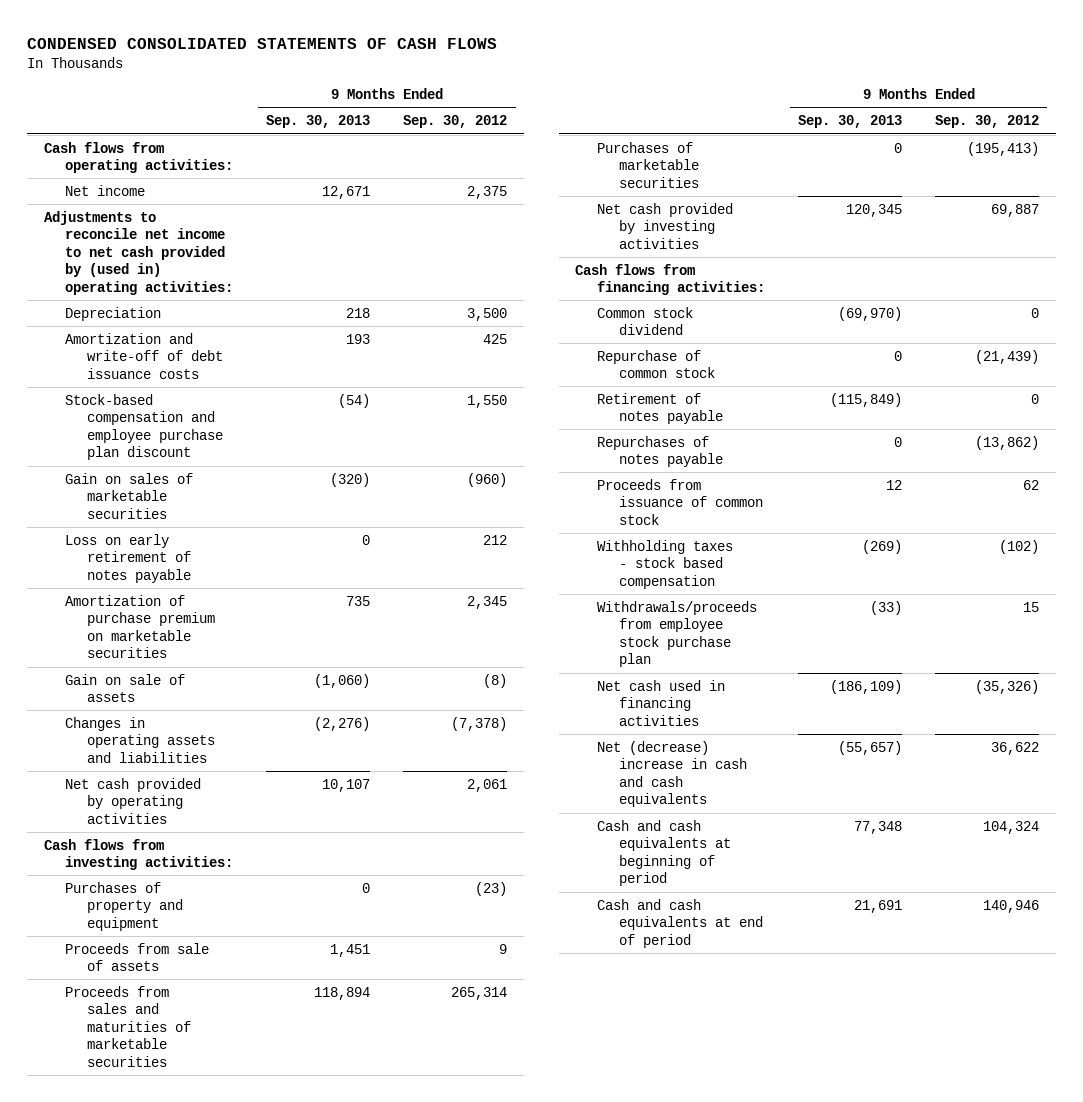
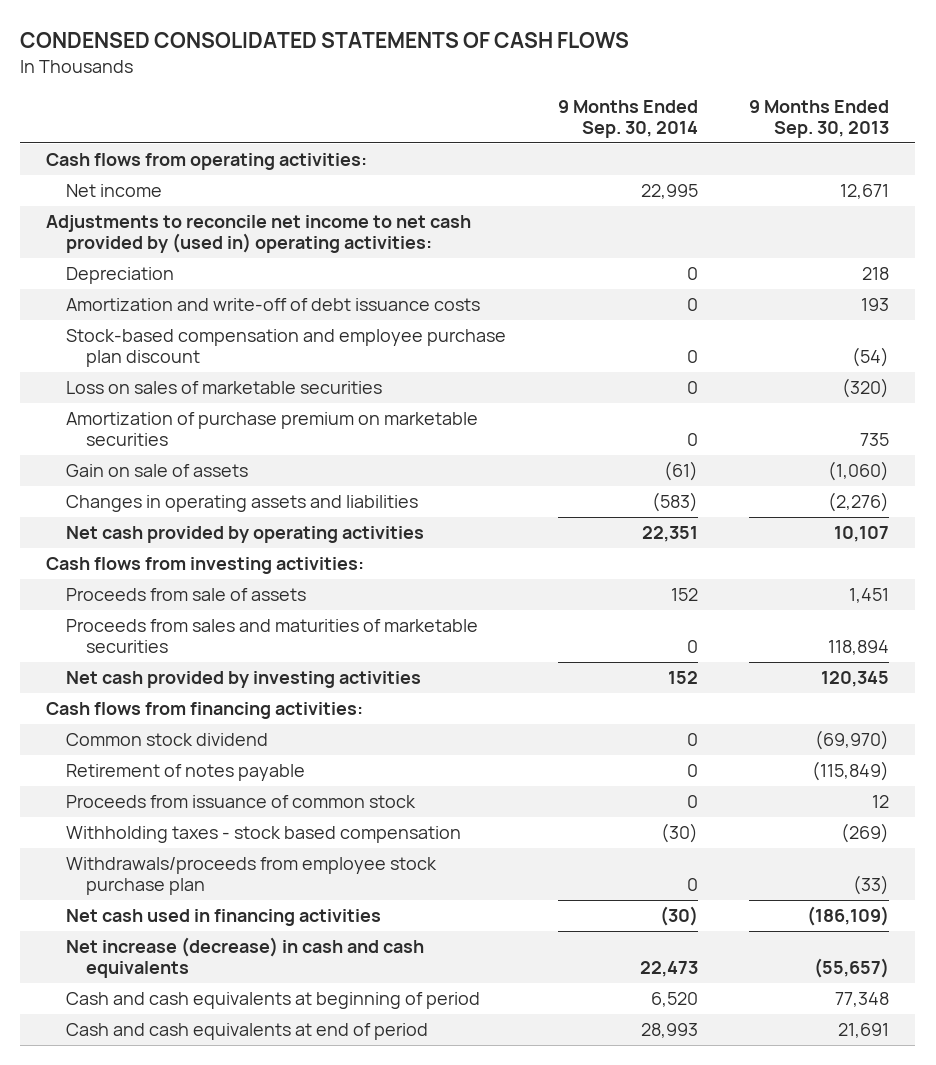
- | 9 Months Ended Sep. 30, 2013 | 9 Months Ended Sep. 30, 2012
+ | 9 Months Ended Sep. 30, 2014 | 9 Months Ended Sep. 30, 2013
- Gain on sales of marketable securities | (320) | (960)
- Loss on early retirement of notes payable | 0 | 212
+ Loss on sales of marketable securities | 0 | (320)
- Purchases of property and equipment | 0 | (23)
- Purchases of marketable securities | 0 | (195,413)
- Repurchase of common stock | 0 | (21,439)
- Repurchases of notes payable | 0 | (13,862)
- Net (decrease) increase in cash and cash equivalents | (55,657) | 36,622
+ Net increase (decrease) in cash and cash equivalents | 22,473 | (55,657)

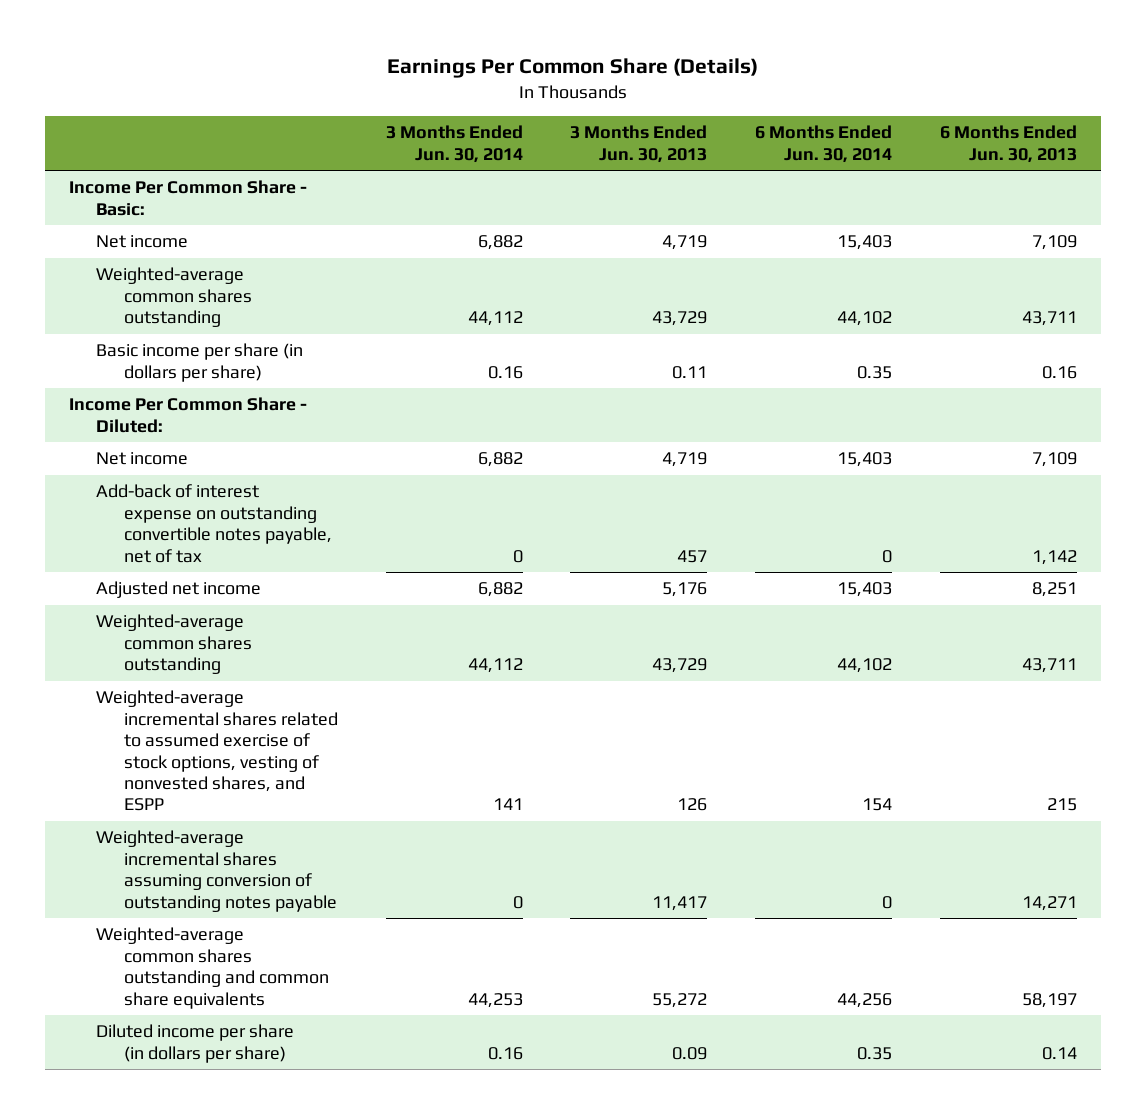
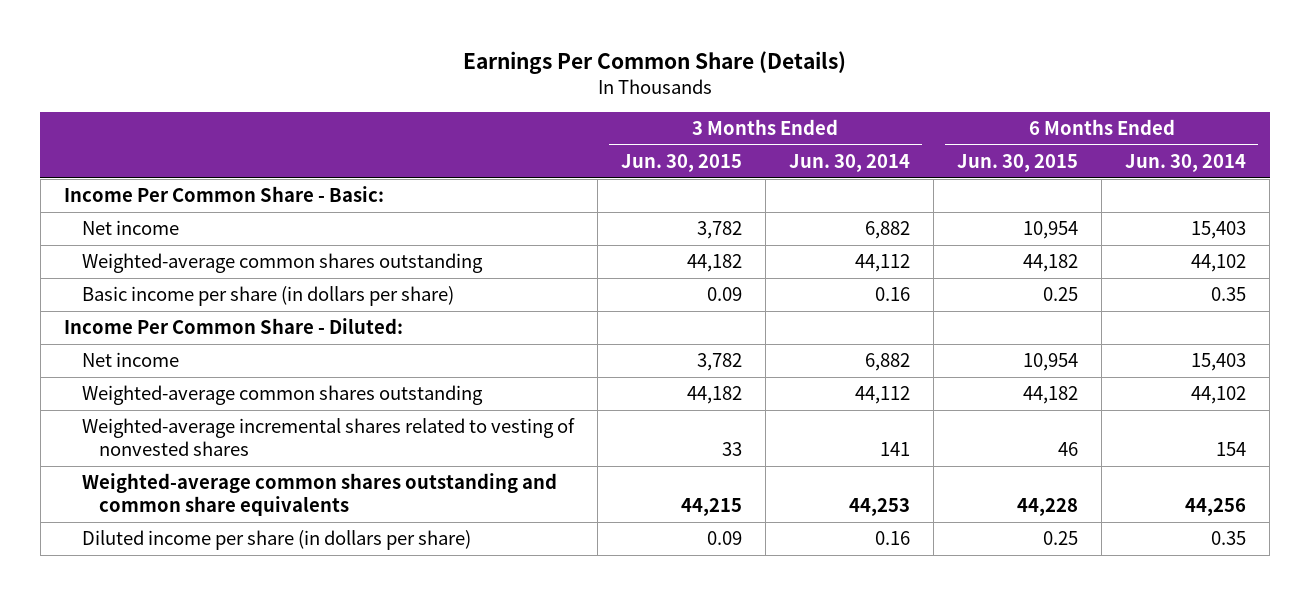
- | 3 Months Ended Jun. 30, 2014 | 3 Months Ended Jun. 30, 2013 | 6 Months Ended Jun. 30, 2014 | 6 Months Ended Jun. 30, 2013
+ | 3 Months Ended Jun. 30, 2015 | 3 Months Ended Jun. 30, 2014 | 6 Months Ended Jun. 30, 2015 | 6 Months Ended Jun. 30, 2014
- Add-back of interest expense on outstanding convertible notes payable, net of tax | 0 | 457 | 0 | 1,142
- Adjusted net income | 6,882 | 5,176 | 15,403 | 8,251
- Weighted-average incremental shares related to assumed exercise of stock options, vesting of nonvested shares, and ESPP | 141 | 126 | 154 | 215
- Weighted-average incremental shares assuming conversion of outstanding notes payable | 0 | 11,417 | 0 | 14,271
+ Weighted-average incremental shares related to vesting of nonvested shares | 33 | 141 | 46 | 154

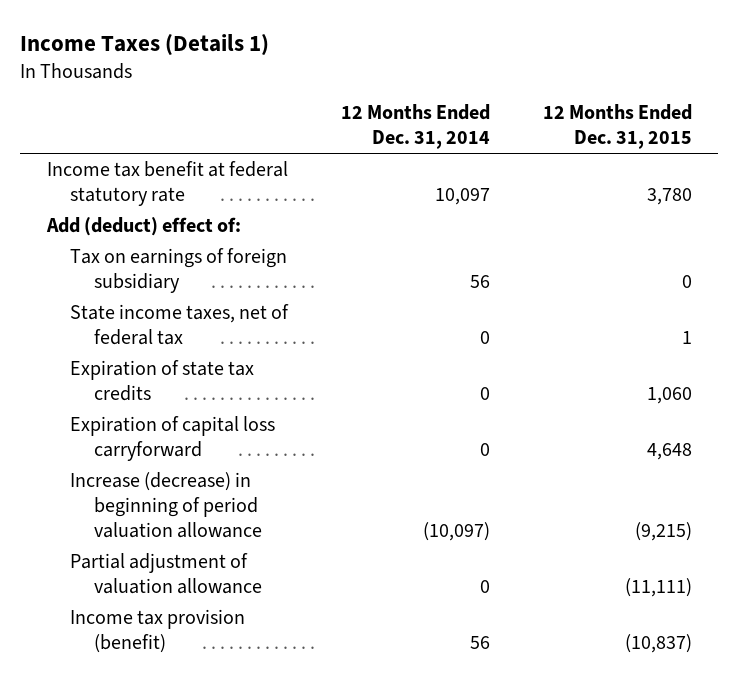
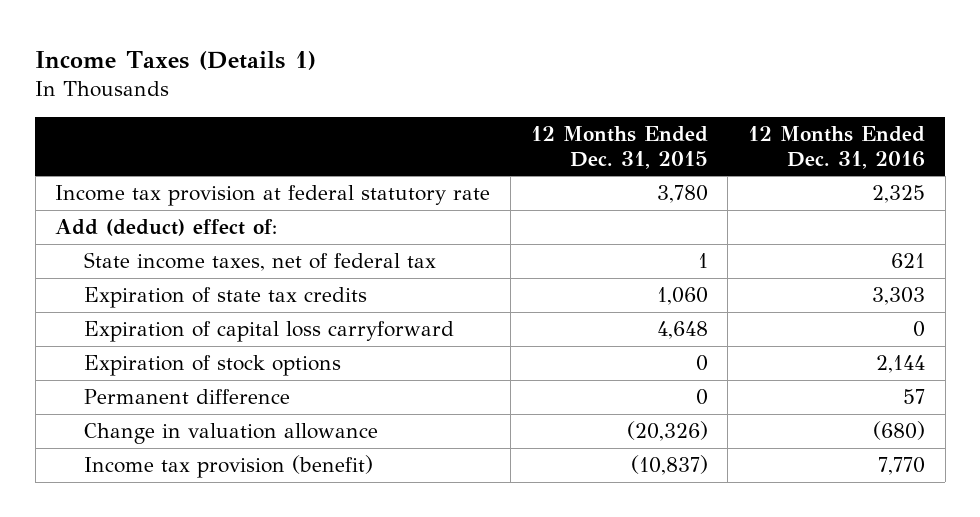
- | 12 Months Ended Dec. 31, 2014 | 12 Months Ended Dec. 31, 2015
+ | 12 Months Ended Dec. 31, 2015 | 12 Months Ended Dec. 31, 2016
- Income tax benefit at federal statutory rate | 10,097 | 3,780
+ Income tax provision at federal statutory rate | 3,780 | 2,325
- Tax on earnings of foreign subsidiary | 56 | 0
- Increase (decrease) in beginning of period valuation allowance | (10,097) | (9,215)
- Partial adjustment of valuation allowance | 0 | (11,111)
+ Expiration of stock options | 0 | 2,144
+ Permanent difference | 0 | 57
+ Change in valuation allowance | (20,326) | (680)

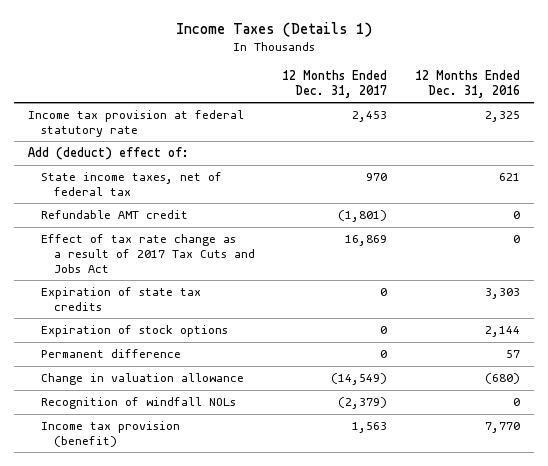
- | 12 Months Ended Dec. 31, 2015 | 12 Months Ended Dec. 31, 2016
+ | 12 Months Ended Dec. 31, 2017 | 12 Months Ended Dec. 31, 2016
+ Refundable AMT credit | (1,801) | 0
+ Effect of tax rate change as a result of 2017 Tax Cuts and Jobs Act | 16,869 | 0
- Expiration of capital loss carryforward | 4,648 | 0
+ Recognition of windfall NOLs | (2,379) | 0

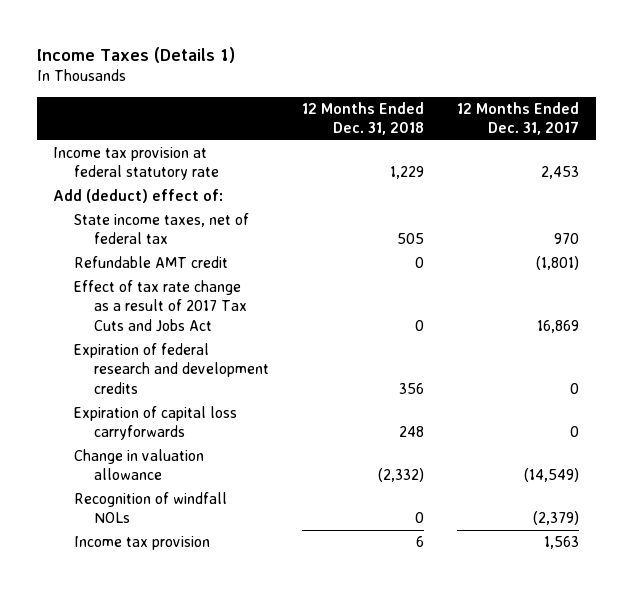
- | 12 Months Ended Dec. 31, 2017 | 12 Months Ended Dec. 31, 2016
+ | 12 Months Ended Dec. 31, 2018 | 12 Months Ended Dec. 31, 2017
- Expiration of state tax credits | 0 | 3,303
- Expiration of stock options | 0 | 2,144
- Permanent difference | 0 | 57
+ Expiration of federal research and development credits | 356 | 0
+ Expiration of capital loss carryforwards | 248 | 0
- Income tax provision (benefit) | 1,563 | 7,770
+ Income tax provision | 6 | 1,563

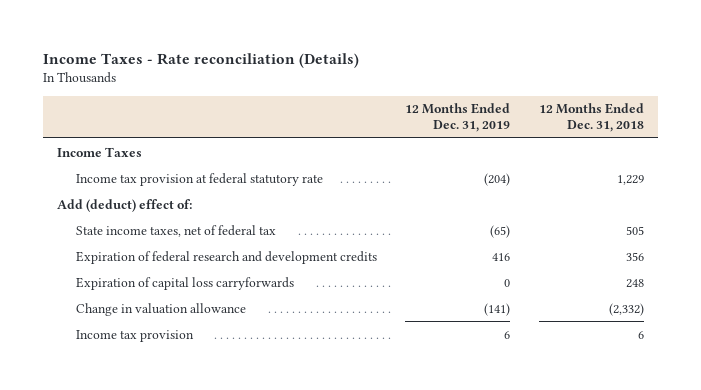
- Income Taxes (Details 1)
+ Income Taxes - Rate reconciliation (Details)
- | 12 Months Ended Dec. 31, 2018 | 12 Months Ended Dec. 31, 2017
+ | 12 Months Ended Dec. 31, 2019 | 12 Months Ended Dec. 31, 2018
+ Income Taxes
- Refundable AMT credit | 0 | (1,801)
- Effect of tax rate change as a result of 2017 Tax Cuts and Jobs Act | 0 | 16,869
- Recognition of windfall NOLs | 0 | (2,379)

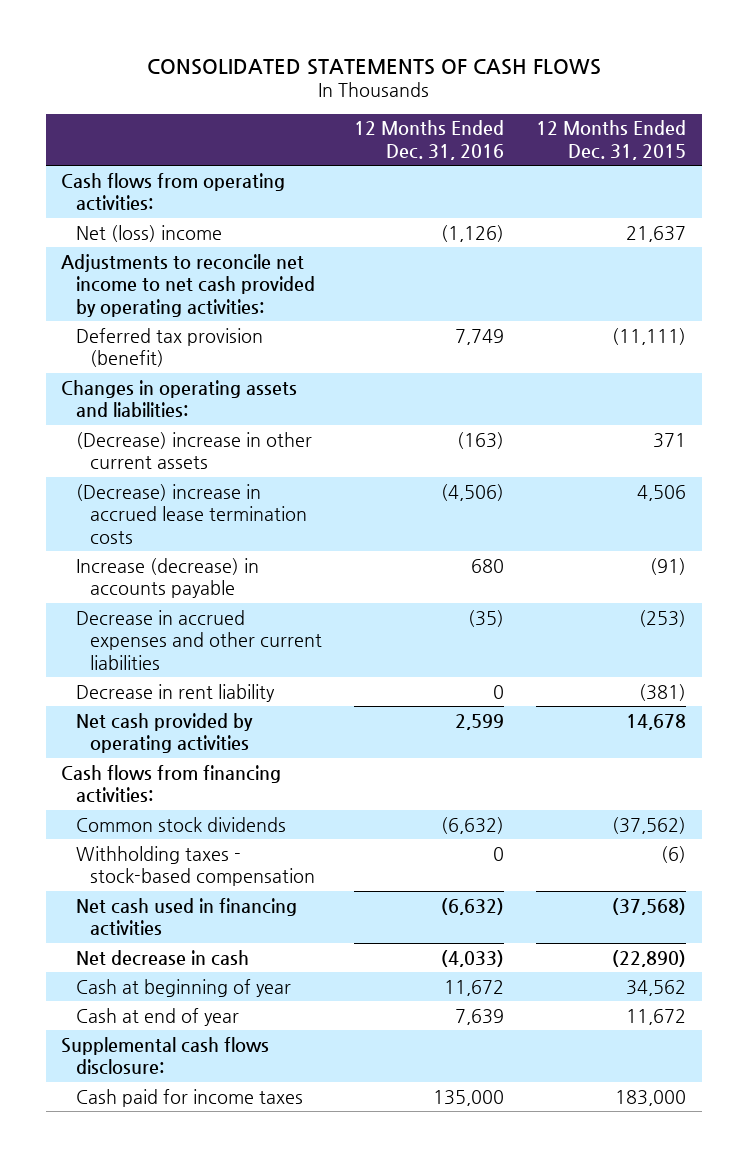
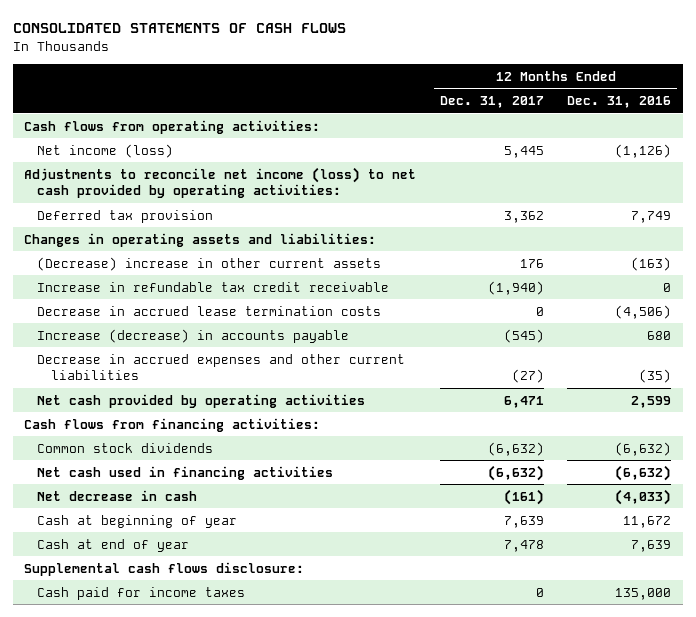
- | 12 Months Ended Dec. 31, 2016 | 12 Months Ended Dec. 31, 2015
+ | 12 Months Ended Dec. 31, 2017 | 12 Months Ended Dec. 31, 2016
- Net (loss) income | (1,126) | 21,637
- Adjustments to reconcile net income to net cash provided by operating activities:
- Deferred tax provision (benefit) | 7,749 | (11,111)
+ Net income (loss) | 5,445 | (1,126)
+ Adjustments to reconcile net income (loss) to net cash provided by operating activities:
+ Deferred tax provision | 3,362 | 7,749
- (Decrease) increase in accrued lease termination costs | (4,506) | 4,506
+ Increase in refundable tax credit receivable | (1,940) | 0
+ Decrease in accrued lease termination costs | 0 | (4,506)
- Decrease in rent liability | 0 | (381)
- Withholding taxes - stock-based compensation | 0 | (6)

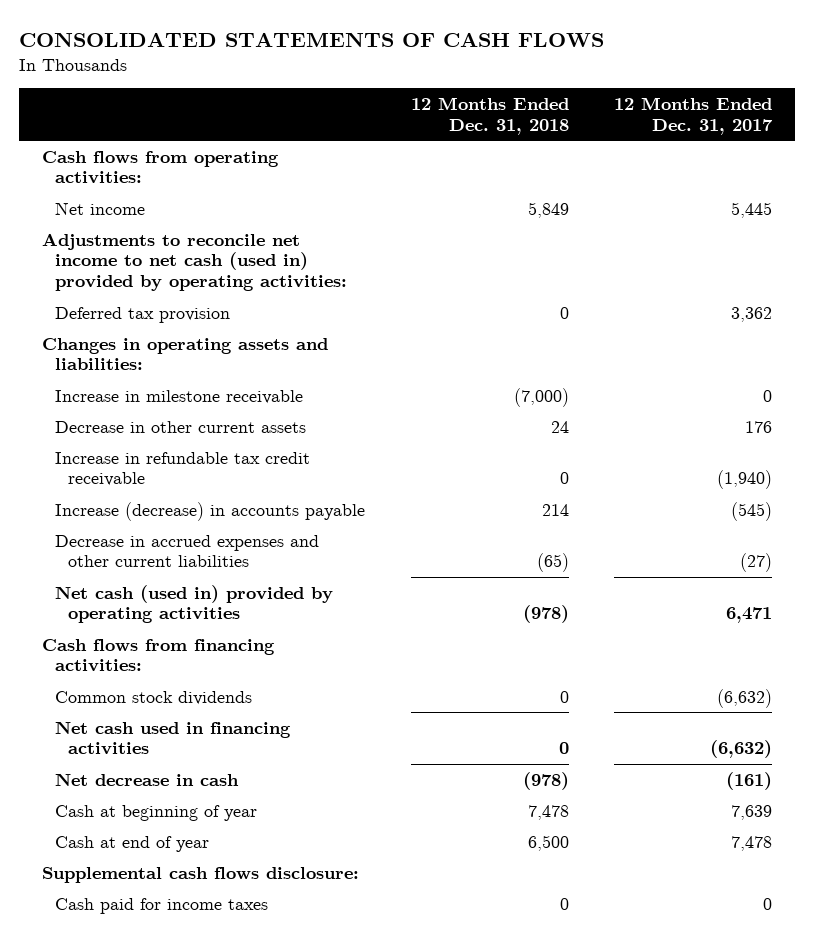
- | 12 Months Ended Dec. 31, 2017 | 12 Months Ended Dec. 31, 2016
+ | 12 Months Ended Dec. 31, 2018 | 12 Months Ended Dec. 31, 2017
- Net income (loss) | 5,445 | (1,126)
- Adjustments to reconcile net income (loss) to net cash provided by operating activities:
+ Net income | 5,849 | 5,445
+ Adjustments to reconcile net income to net cash (used in) provided by operating activities:
- (Decrease) increase in other current assets | 176 | (163)
+ Increase in milestone receivable | (7,000) | 0
+ Decrease in other current assets | 24 | 176
- Decrease in accrued lease termination costs | 0 | (4,506)
- Net cash provided by operating activities | 6,471 | 2,599
+ Net cash (used in) provided by operating activities | (978) | 6,471

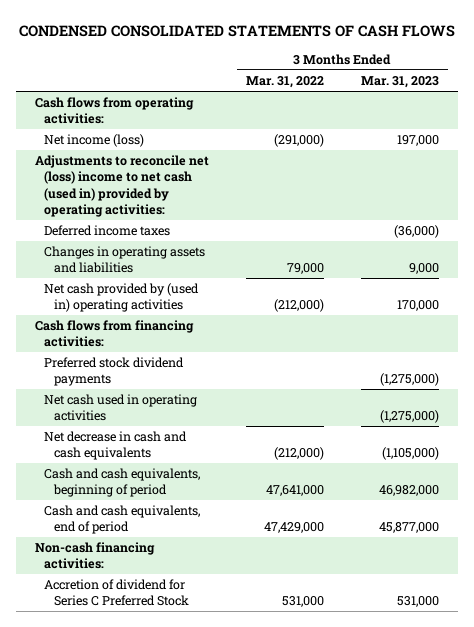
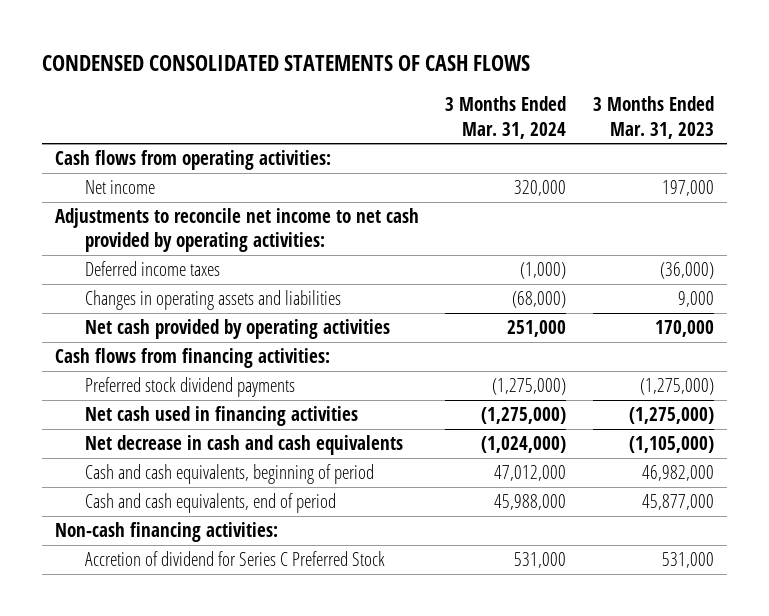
- | 3 Months Ended Mar. 31, 2022 | 3 Months Ended Mar. 31, 2023
+ | 3 Months Ended Mar. 31, 2024 | 3 Months Ended Mar. 31, 2023
- Net income (loss) | (291,000) | 197,000
- Adjustments to reconcile net (loss) income to net cash (used in) provided by operating activities:
+ Net income | 320,000 | 197,000
+ Adjustments to reconcile net income to net cash provided by operating activities:
- Net cash provided by (used in) operating activities | (212,000) | 170,000
+ Net cash provided by operating activities | 251,000 | 170,000
- Net cash used in operating activities | | (1,275,000)
+ Net cash used in financing activities | (1,275,000) | (1,275,000)

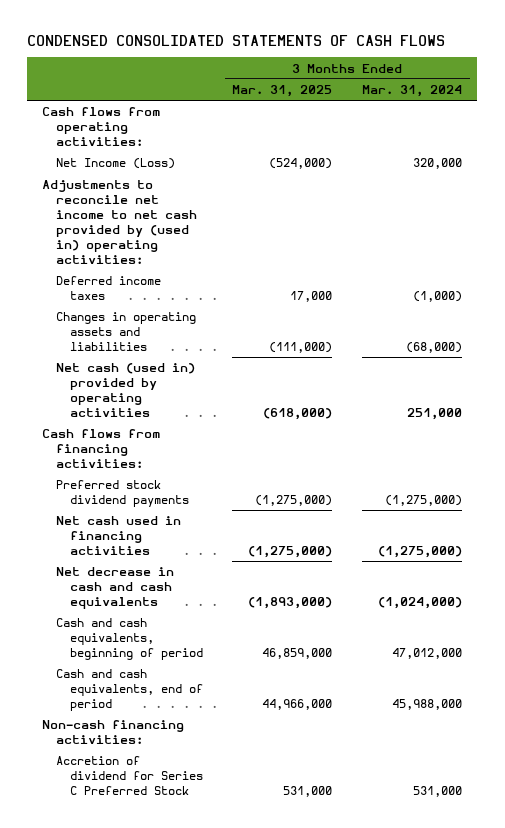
- | 3 Months Ended Mar. 31, 2024 | 3 Months Ended Mar. 31, 2023
+ | 3 Months Ended Mar. 31, 2025 | 3 Months Ended Mar. 31, 2024
- Net income | 320,000 | 197,000
- Adjustments to reconcile net income to net cash provided by operating activities:
+ Net Income (Loss) | (524,000) | 320,000
+ Adjustments to reconcile net income to net cash provided by (used in) operating activities:
- Net cash provided by operating activities | 251,000 | 170,000
+ Net cash (used in) provided by operating activities | (618,000) | 251,000

